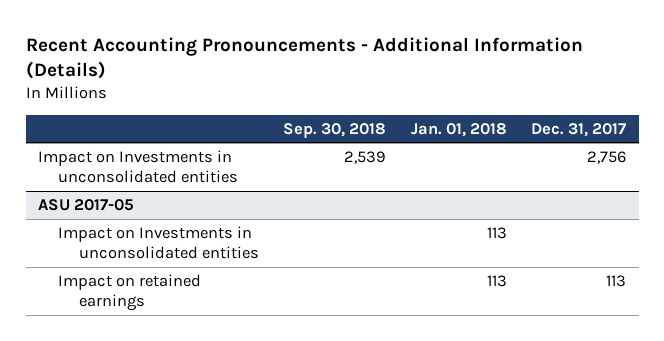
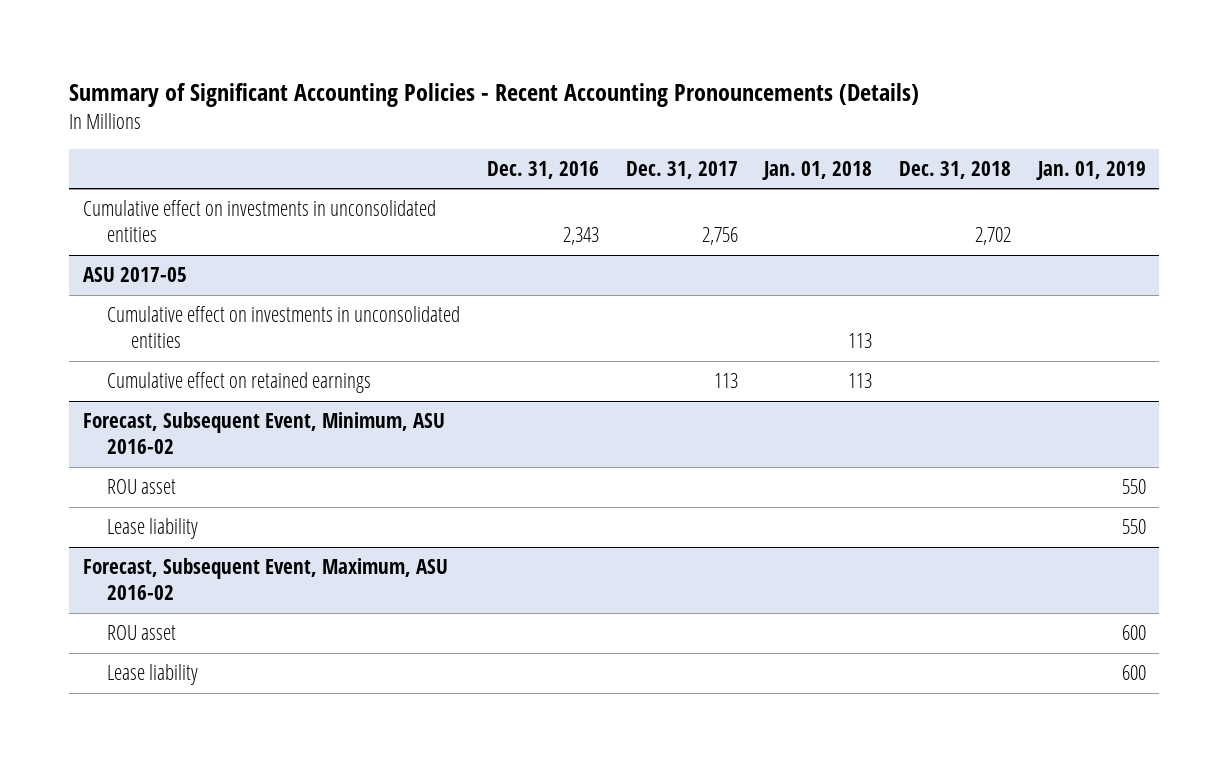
- Recent Accounting Pronouncements - Additional Information (Details)
+ Summary of Significant Accounting Policies - Recent Accounting Pronouncements (Details)
- | Sep. 30, 2018 | Jan. 01, 2018 | Dec. 31, 2017
+ | Dec. 31, 2016 | Dec. 31, 2017 | Jan. 01, 2018 | Dec. 31, 2018 | Jan. 01, 2019
- Impact on Investments in unconsolidated entities | 2,539 | | 2,756
+ Cumulative effect on investments in unconsolidated entities | 2,343 | 2,756 | | 2,702 |
@ ASU 2017-05
- Impact on Investments in unconsolidated entities | | 113 |
- Impact on retained earnings | | 113 | 113
+ Cumulative effect on investments in unconsolidated entities | | | 113 | |
+ Cumulative effect on retained earnings | | 113 | 113 | |
+ Forecast, Subsequent Event, Minimum, ASU 2016-02
+ ROU asset | | | | | 550
+ Lease liability | | | | | 550
+ Forecast, Subsequent Event, Maximum, ASU 2016-02
+ ROU asset | | | | | 600
+ Lease liability | | | | | 600

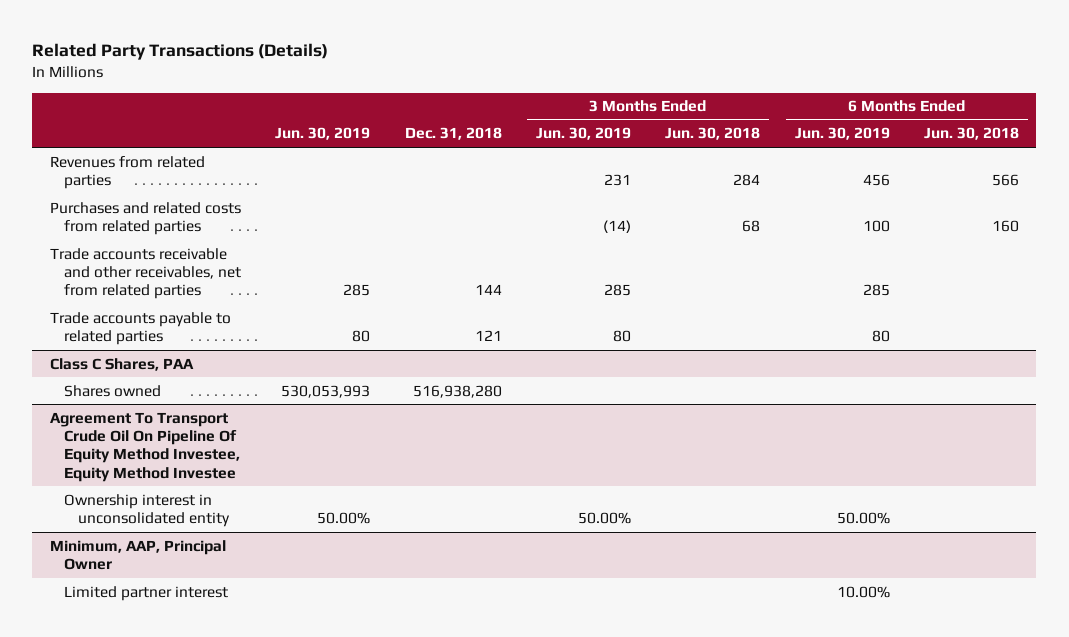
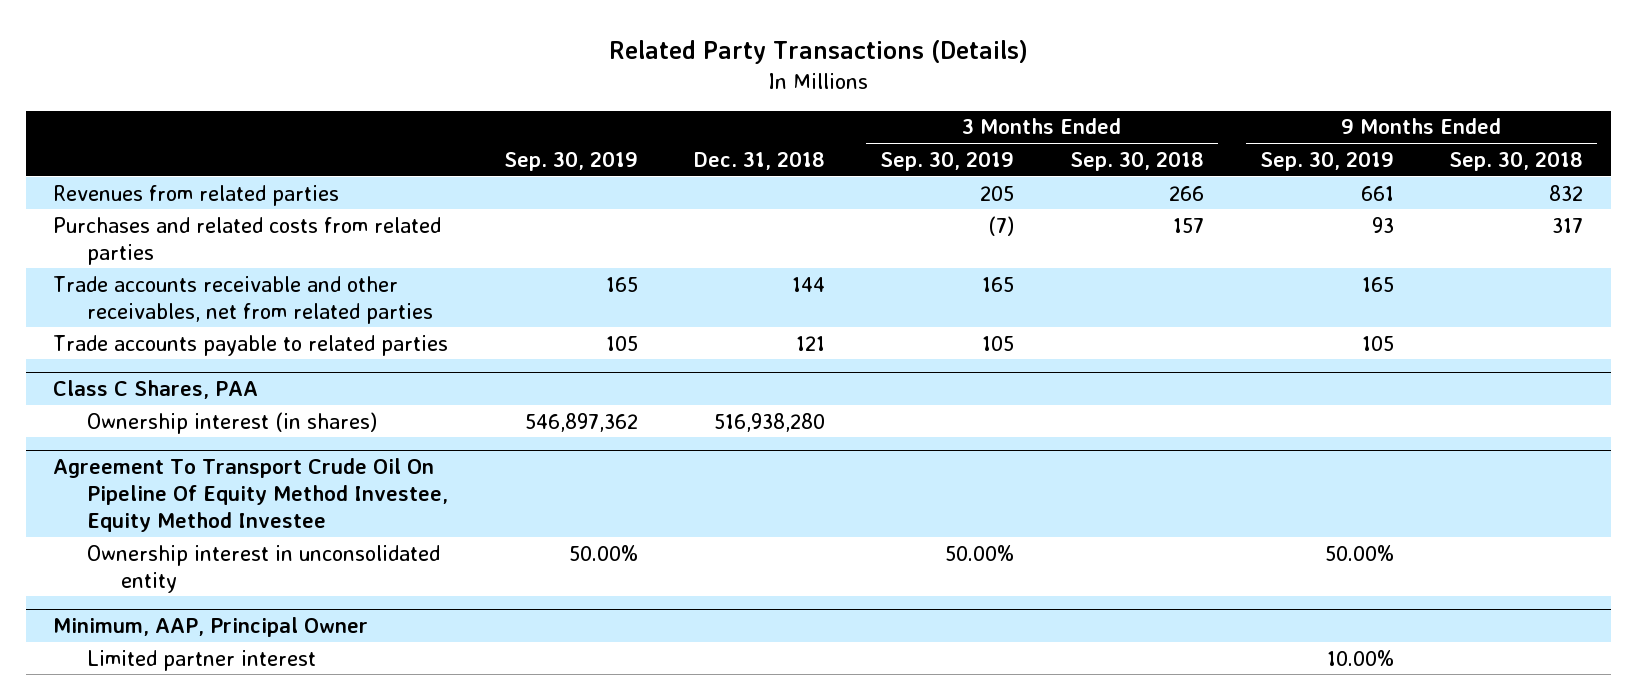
- | Jun. 30, 2019 | Dec. 31, 2018 | 3 Months Ended Jun. 30, 2019 | 3 Months Ended Jun. 30, 2018 | 6 Months Ended Jun. 30, 2019 | 6 Months Ended Jun. 30, 2018
+ | Sep. 30, 2019 | Dec. 31, 2018 | 3 Months Ended Sep. 30, 2019 | 3 Months Ended Sep. 30, 2018 | 9 Months Ended Sep. 30, 2019 | 9 Months Ended Sep. 30, 2018
@ Class C Shares, PAA
- Shares owned | 530,053,993 | 516,938,280 | | | |
+ Ownership interest (in shares) | 546,897,362 | 516,938,280 | | | |

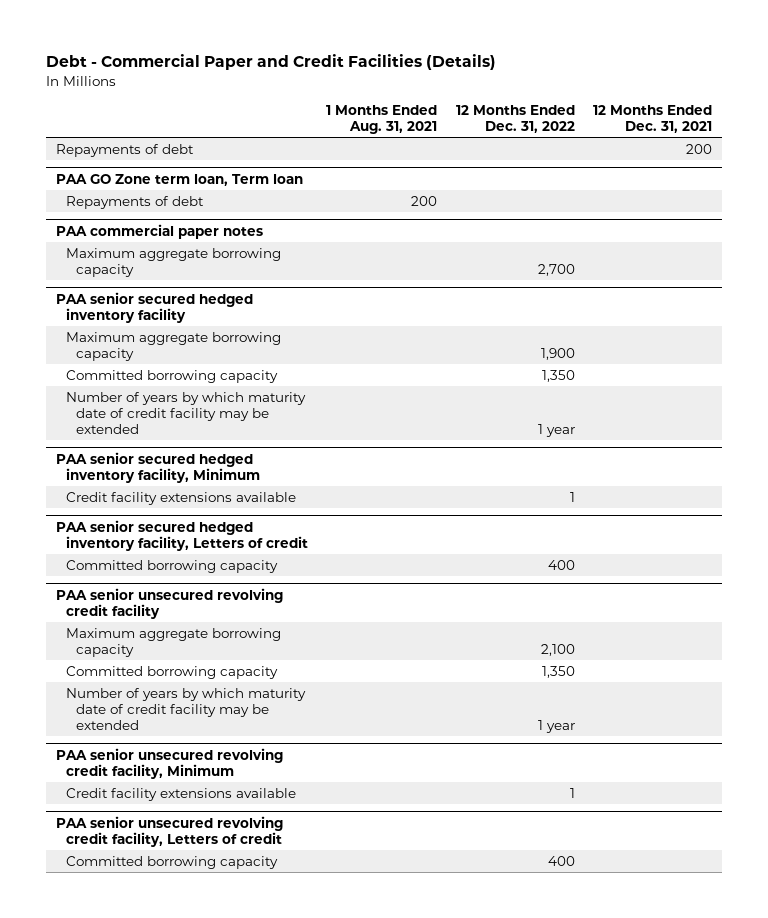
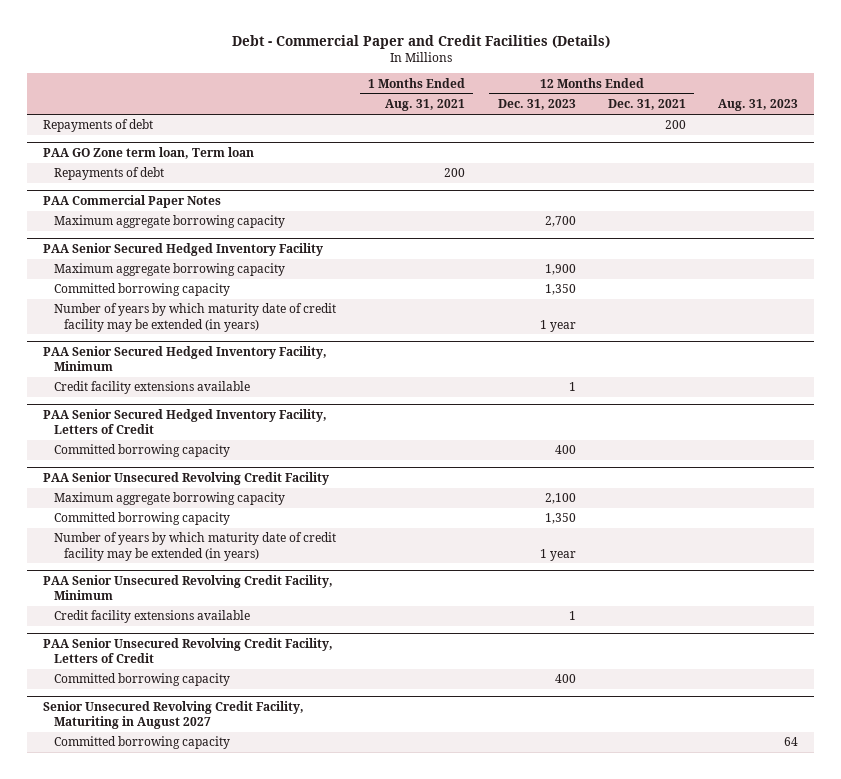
- | 1 Months Ended Aug. 31, 2021 | 12 Months Ended Dec. 31, 2022 | 12 Months Ended Dec. 31, 2021
+ | 1 Months Ended Aug. 31, 2021 | 12 Months Ended Dec. 31, 2023 | 12 Months Ended Dec. 31, 2021 | Aug. 31, 2023
- PAA commercial paper notes
+ PAA Commercial Paper Notes
- PAA senior secured hedged inventory facility
+ PAA Senior Secured Hedged Inventory Facility
- Number of years by which maturity date of credit facility may be extended | | 1 year |
- PAA senior secured hedged inventory facility, Minimum
+ Number of years by which maturity date of credit facility may be extended (in years) | | 1 year | |
+ PAA Senior Secured Hedged Inventory Facility, Minimum
- PAA senior secured hedged inventory facility, Letters of credit
+ PAA Senior Secured Hedged Inventory Facility, Letters of Credit
- PAA senior unsecured revolving credit facility
+ PAA Senior Unsecured Revolving Credit Facility
- Number of years by which maturity date of credit facility may be extended | | 1 year |
- PAA senior unsecured revolving credit facility, Minimum
+ Number of years by which maturity date of credit facility may be extended (in years) | | 1 year | |
+ PAA Senior Unsecured Revolving Credit Facility, Minimum
- PAA senior unsecured revolving credit facility, Letters of credit
+ PAA Senior Unsecured Revolving Credit Facility, Letters of Credit
+ Senior Unsecured Revolving Credit Facility, Maturiting in August 2027
+ Committed borrowing capacity | | | | 64

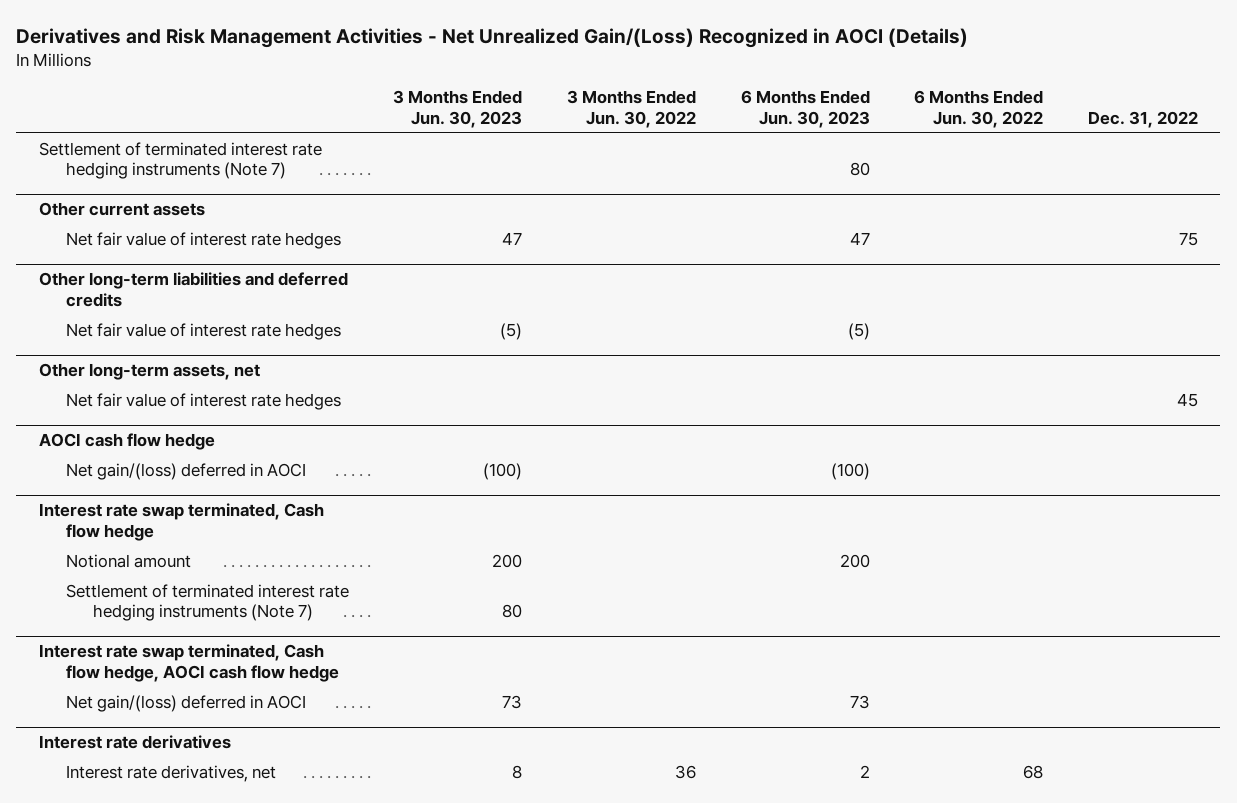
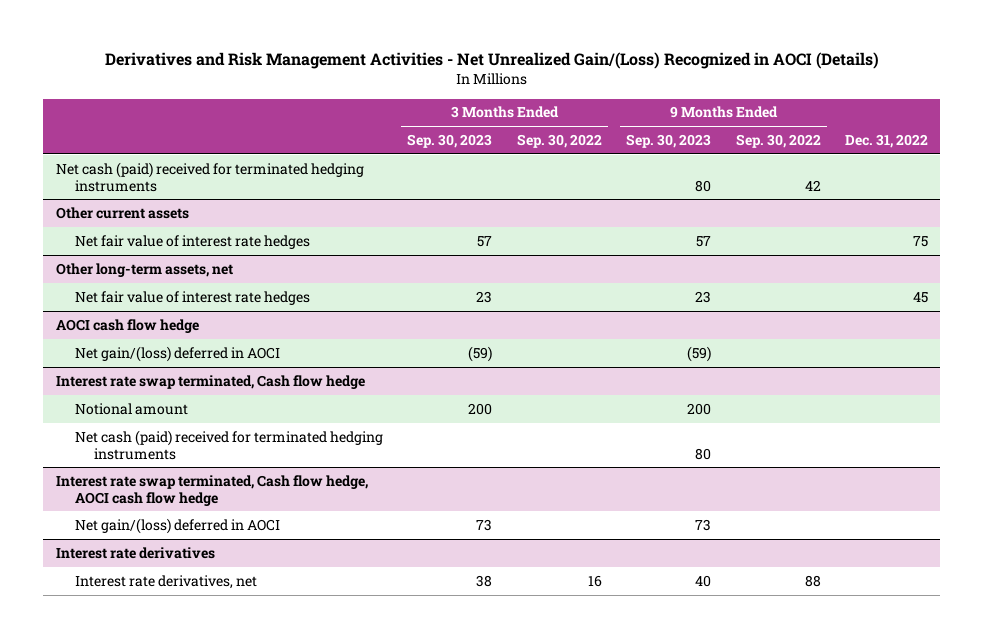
- | 3 Months Ended Jun. 30, 2023 | 3 Months Ended Jun. 30, 2022 | 6 Months Ended Jun. 30, 2023 | 6 Months Ended Jun. 30, 2022 | Dec. 31, 2022
+ | 3 Months Ended Sep. 30, 2023 | 3 Months Ended Sep. 30, 2022 | 9 Months Ended Sep. 30, 2023 | 9 Months Ended Sep. 30, 2022 | Dec. 31, 2022
- Settlement of terminated interest rate hedging instruments (Note 7) | | | 80 | |
+ Net cash (paid) received for terminated hedging instruments | | | 80 | 42 |
- Other long-term liabilities and deferred credits
- Net fair value of interest rate hedges | (5) | | (5) | |
@ Interest rate swap terminated, Cash flow hedge
- Settlement of terminated interest rate hedging instruments (Note 7) | 80 | | | |
+ Net cash (paid) received for terminated hedging instruments | | | 80 | |

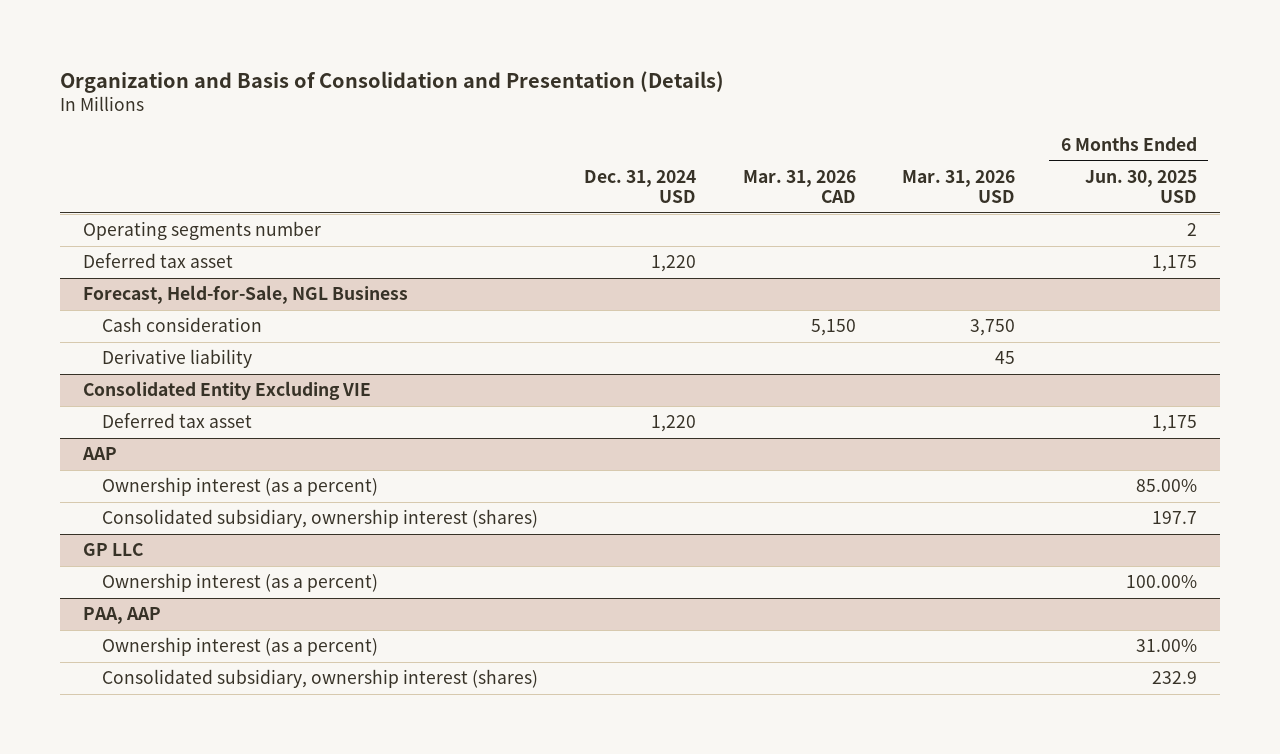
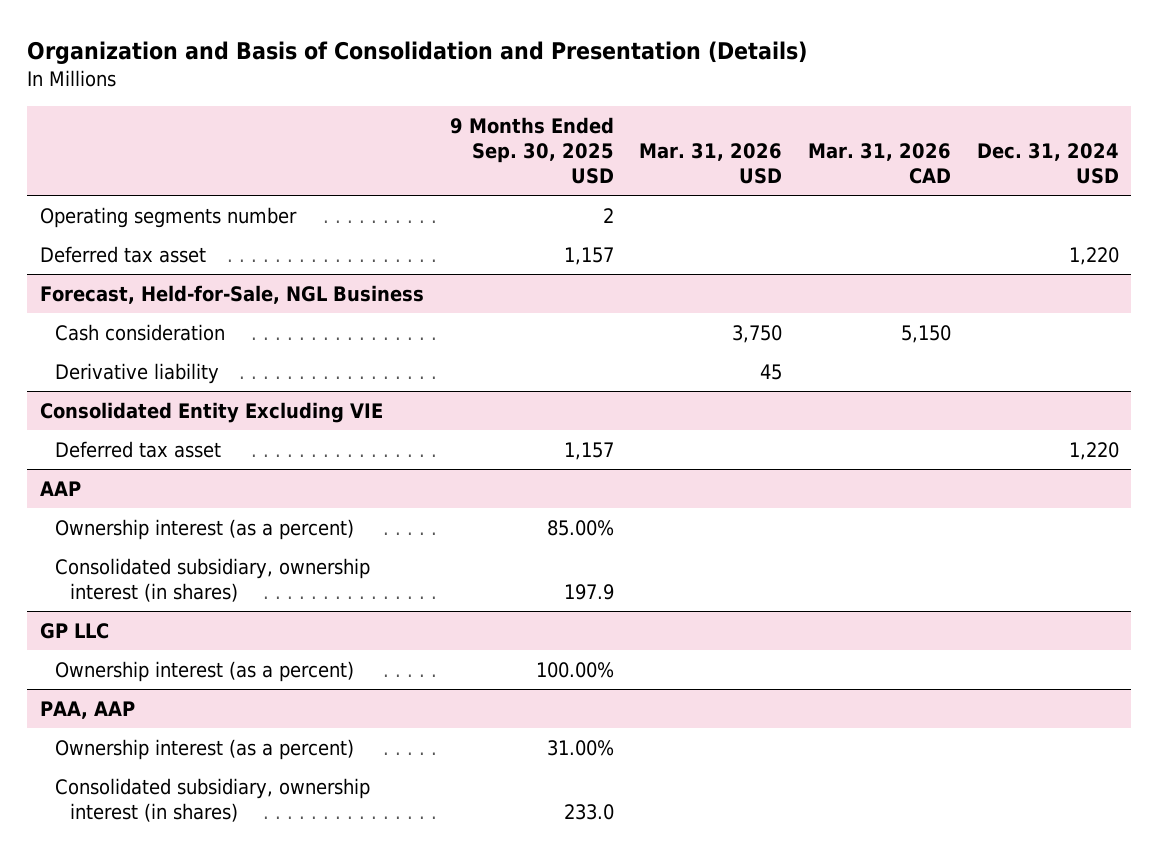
- | Dec. 31, 2024 USD | Mar. 31, 2026 CAD | Mar. 31, 2026 USD | 6 Months Ended Jun. 30, 2025 USD
+ | 9 Months Ended Sep. 30, 2025 USD | Mar. 31, 2026 USD | Mar. 31, 2026 CAD | Dec. 31, 2024 USD
@ AAP
- Consolidated subsidiary, ownership interest (shares) | | | | 197.7
+ Consolidated subsidiary, ownership interest (in shares) | 197.9 | | |
@ PAA, AAP
- Consolidated subsidiary, ownership interest (shares) | | | | 232.9
+ Consolidated subsidiary, ownership interest (in shares) | 233.0 | | |

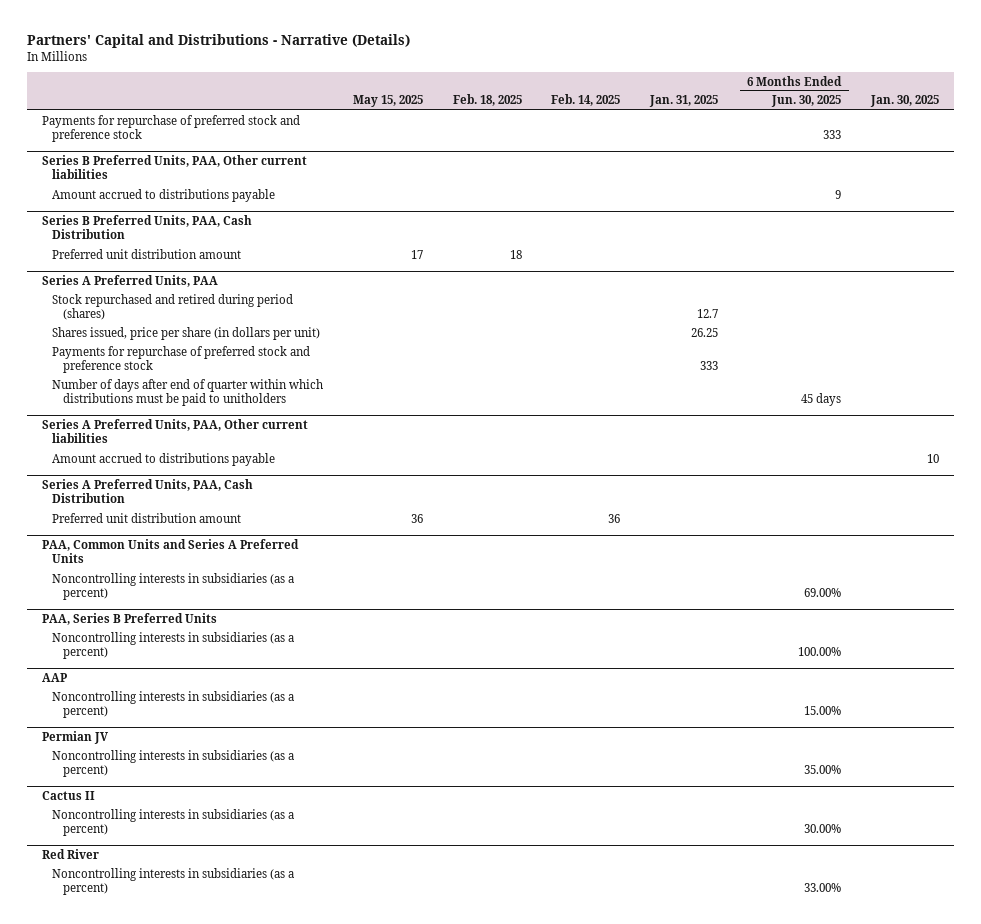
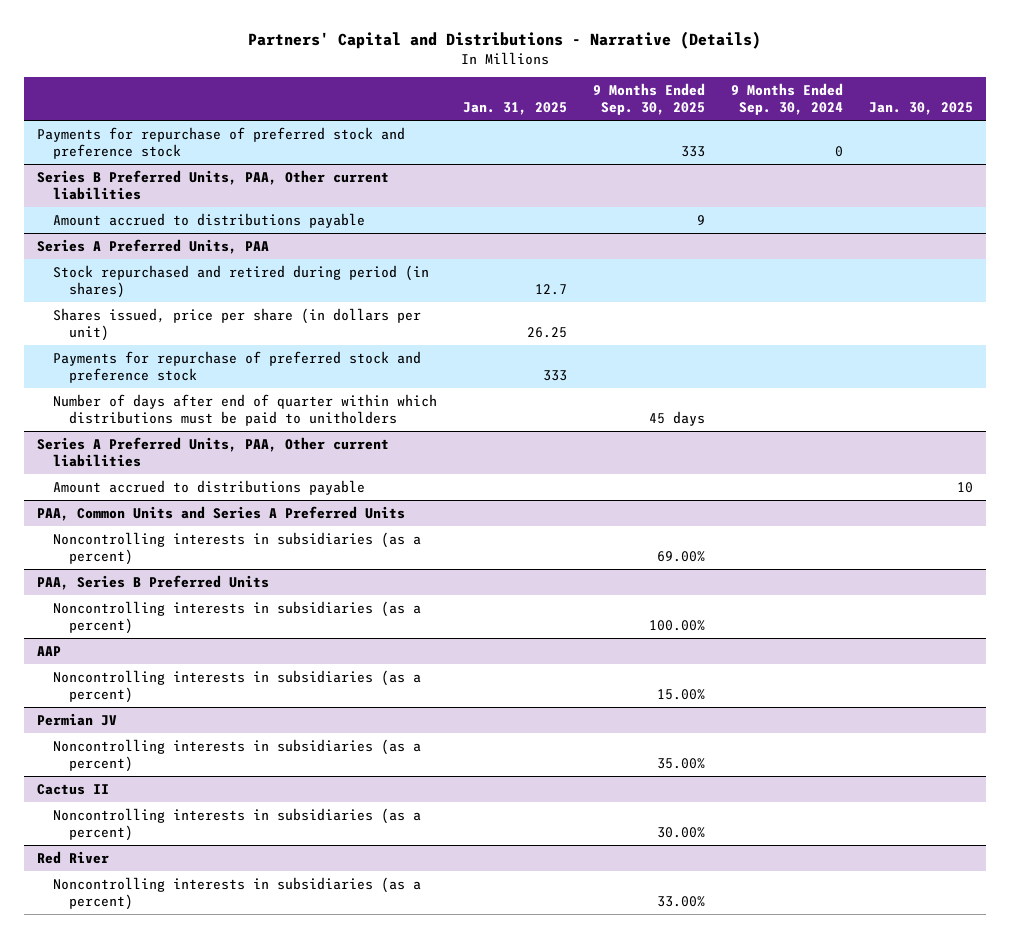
- | May 15, 2025 | Feb. 18, 2025 | Feb. 14, 2025 | Jan. 31, 2025 | 6 Months Ended Jun. 30, 2025 | Jan. 30, 2025
+ | Jan. 31, 2025 | 9 Months Ended Sep. 30, 2025 | 9 Months Ended Sep. 30, 2024 | Jan. 30, 2025
- Series B Preferred Units, PAA, Cash Distribution
- Preferred unit distribution amount | 17 | 18 | | | |
@ Series A Preferred Units, PAA
- Stock repurchased and retired during period (shares) | | | | 12.7 | |
+ Stock repurchased and retired during period (in shares) | 12.7 | | |
- Series A Preferred Units, PAA, Cash Distribution
- Preferred unit distribution amount | 36 | | 36 | | |

